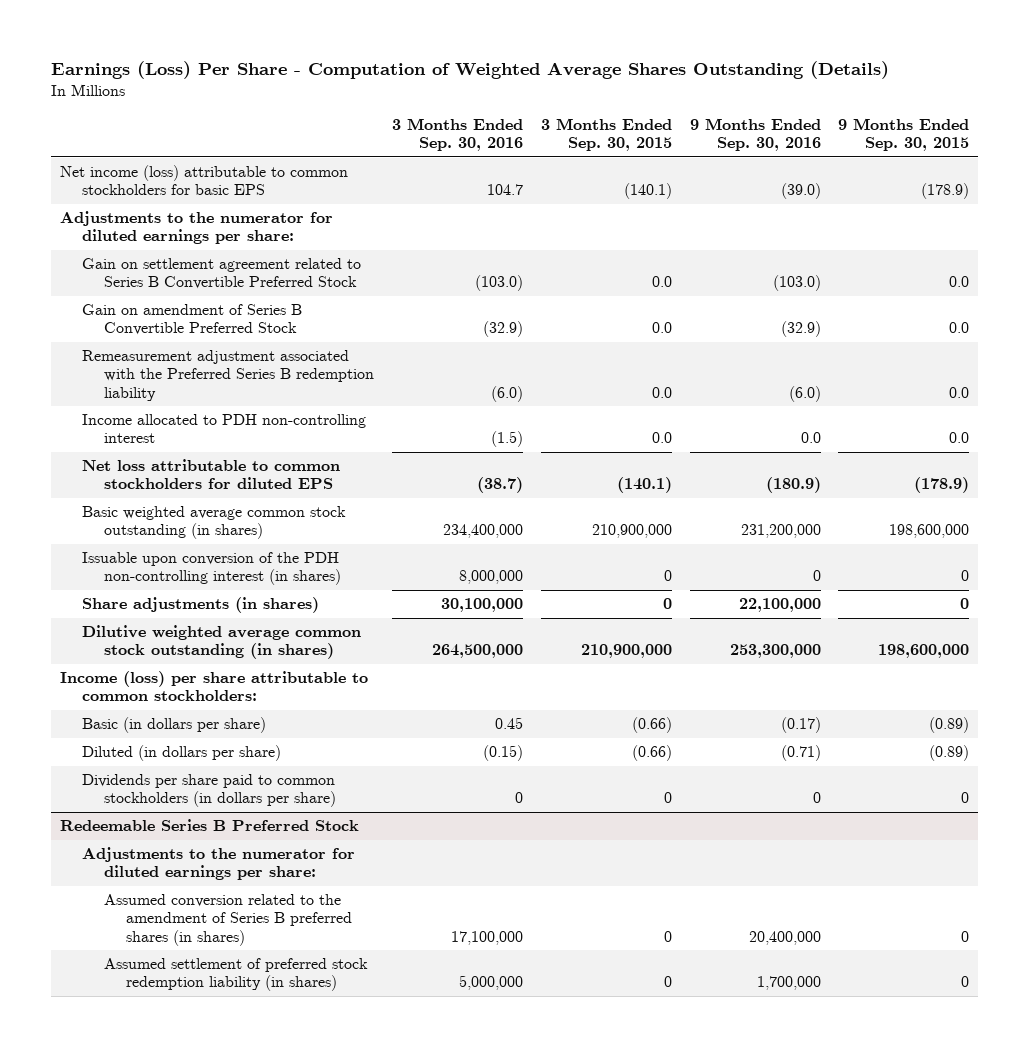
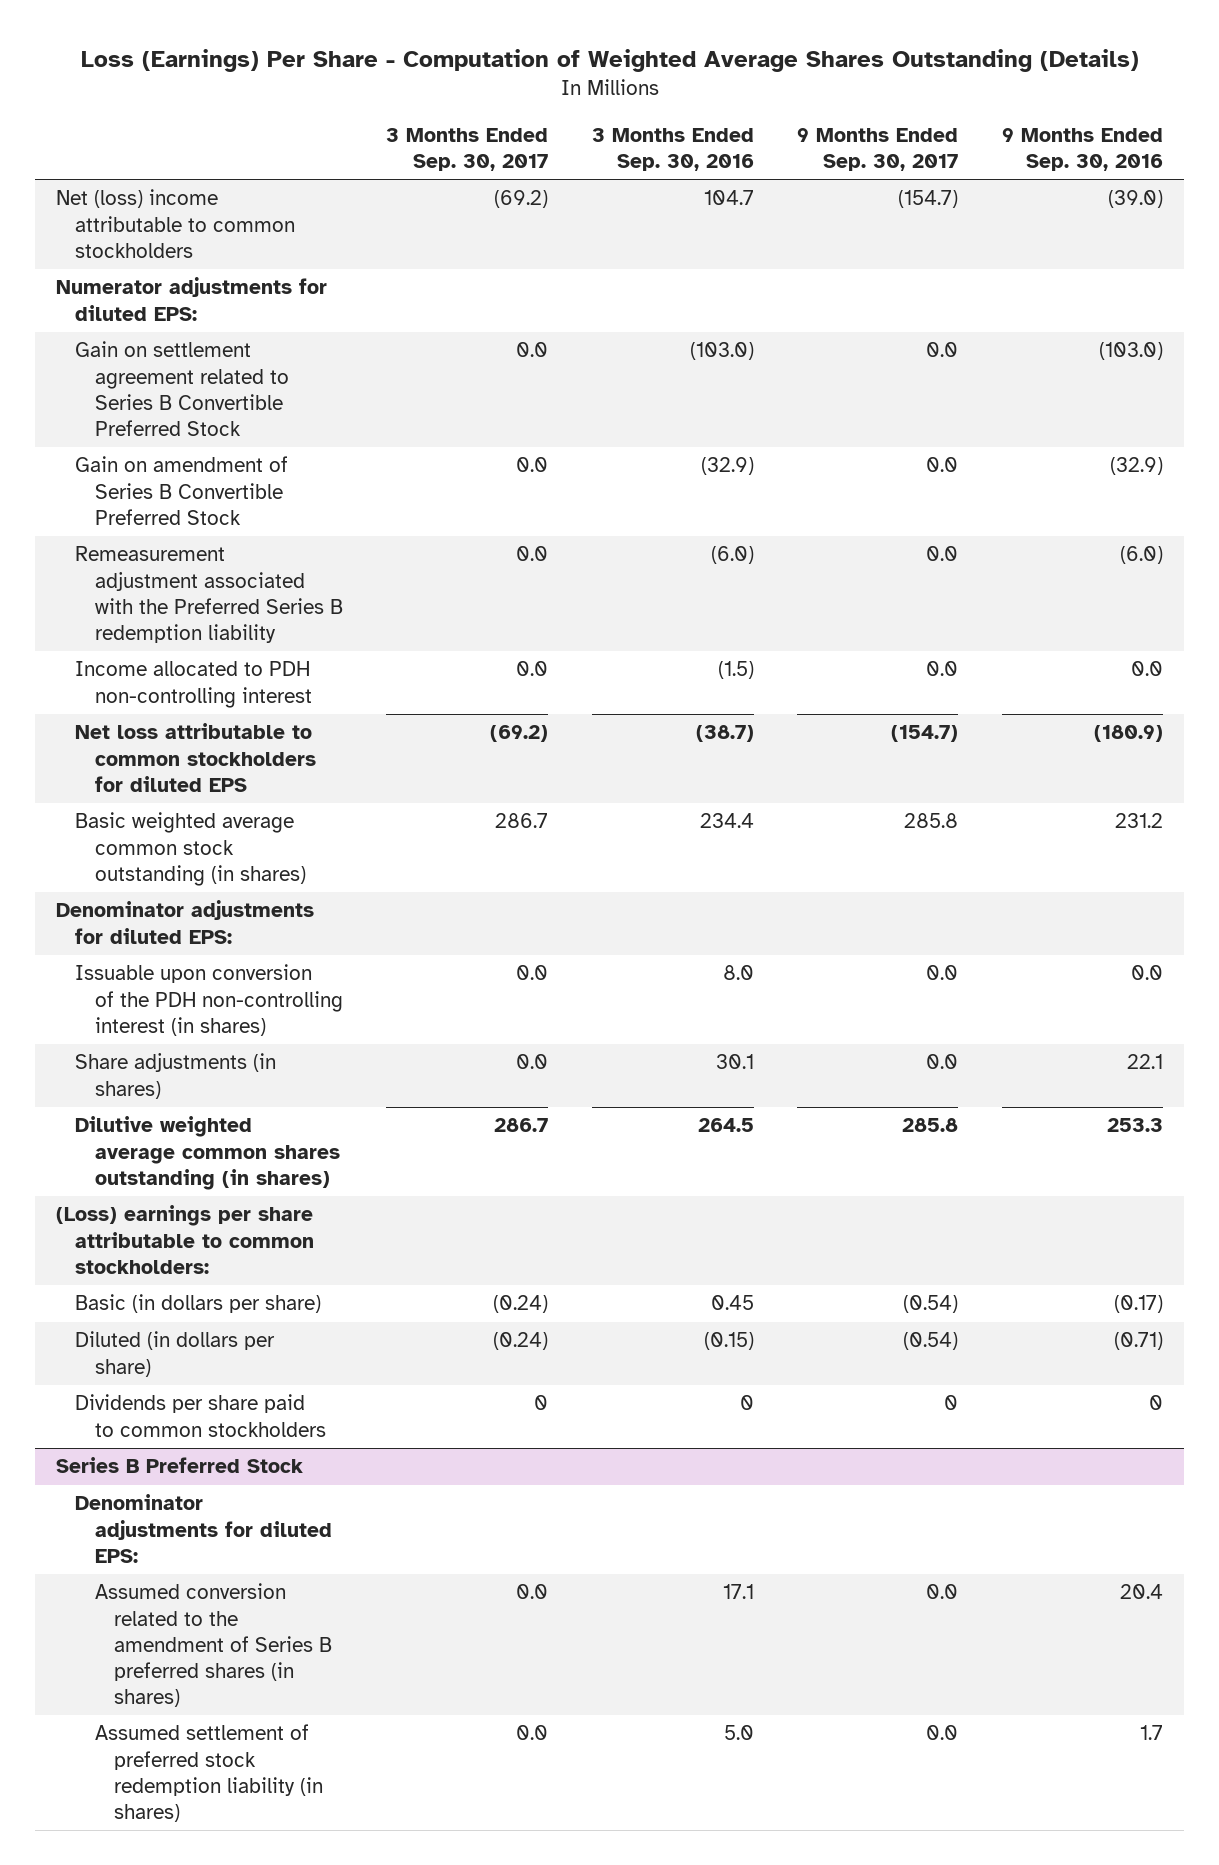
- Earnings (Loss) Per Share - Computation of Weighted Average Shares Outstanding (Details)
+ Loss (Earnings) Per Share - Computation of Weighted Average Shares Outstanding (Details)
- | 3 Months Ended Sep. 30, 2016 | 3 Months Ended Sep. 30, 2015 | 9 Months Ended Sep. 30, 2016 | 9 Months Ended Sep. 30, 2015
+ | 3 Months Ended Sep. 30, 2017 | 3 Months Ended Sep. 30, 2016 | 9 Months Ended Sep. 30, 2017 | 9 Months Ended Sep. 30, 2016
- Net income (loss) attributable to common stockholders for basic EPS | 104.7 | (140.1) | (39.0) | (178.9)
- Adjustments to the numerator for diluted earnings per share:
+ Net (loss) income attributable to common stockholders | (69.2) | 104.7 | (154.7) | (39.0)
+ Numerator adjustments for diluted EPS:
- Basic weighted average common stock outstanding (in shares) | 234,400,000 | 210,900,000 | 231,200,000 | 198,600,000
- Issuable upon conversion of the PDH non-controlling interest (in shares) | 8,000,000 | 0 | 0 | 0
- Share adjustments (in shares) | 30,100,000 | 0 | 22,100,000 | 0
- Dilutive weighted average common stock outstanding (in shares) | 264,500,000 | 210,900,000 | 253,300,000 | 198,600,000
- Income (loss) per share attributable to common stockholders:
+ Basic weighted average common stock outstanding (in shares) | 286.7 | 234.4 | 285.8 | 231.2
+ Denominator adjustments for diluted EPS:
+ Issuable upon conversion of the PDH non-controlling interest (in shares) | 0.0 | 8.0 | 0.0 | 0.0
+ Share adjustments (in shares) | 0.0 | 30.1 | 0.0 | 22.1
+ Dilutive weighted average common shares outstanding (in shares) | 286.7 | 264.5 | 285.8 | 253.3
+ (Loss) earnings per share attributable to common stockholders:
- Dividends per share paid to common stockholders (in dollars per share) | 0 | 0 | 0 | 0
- Redeemable Series B Preferred Stock
- Adjustments to the numerator for diluted earnings per share:
- Assumed conversion related to the amendment of Series B preferred shares (in shares) | 17,100,000 | 0 | 20,400,000 | 0
- Assumed settlement of preferred stock redemption liability (in shares) | 5,000,000 | 0 | 1,700,000 | 0
+ Dividends per share paid to common stockholders | 0 | 0 | 0 | 0
+ Series B Preferred Stock
+ Denominator adjustments for diluted EPS:
+ Assumed conversion related to the amendment of Series B preferred shares (in shares) | 0.0 | 17.1 | 0.0 | 20.4
+ Assumed settlement of preferred stock redemption liability (in shares) | 0.0 | 5.0 | 0.0 | 1.7

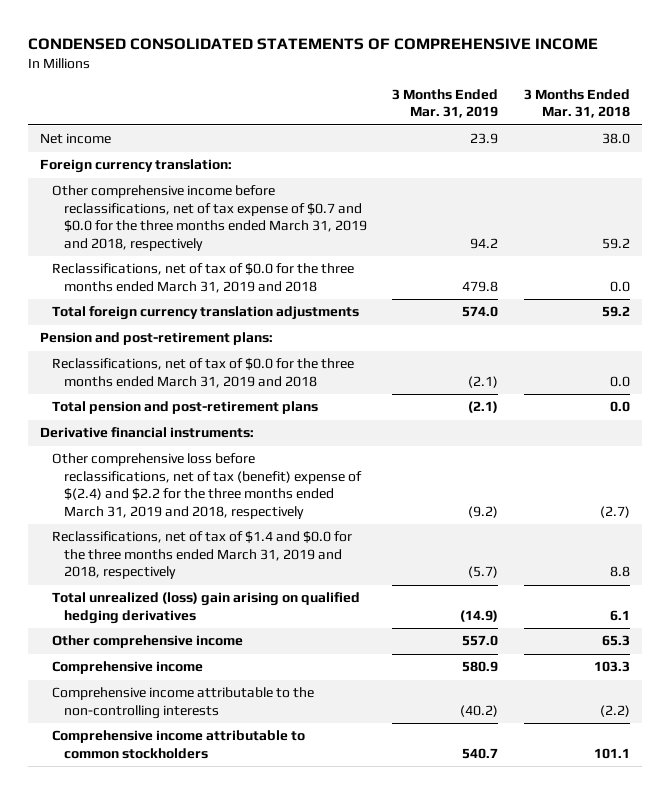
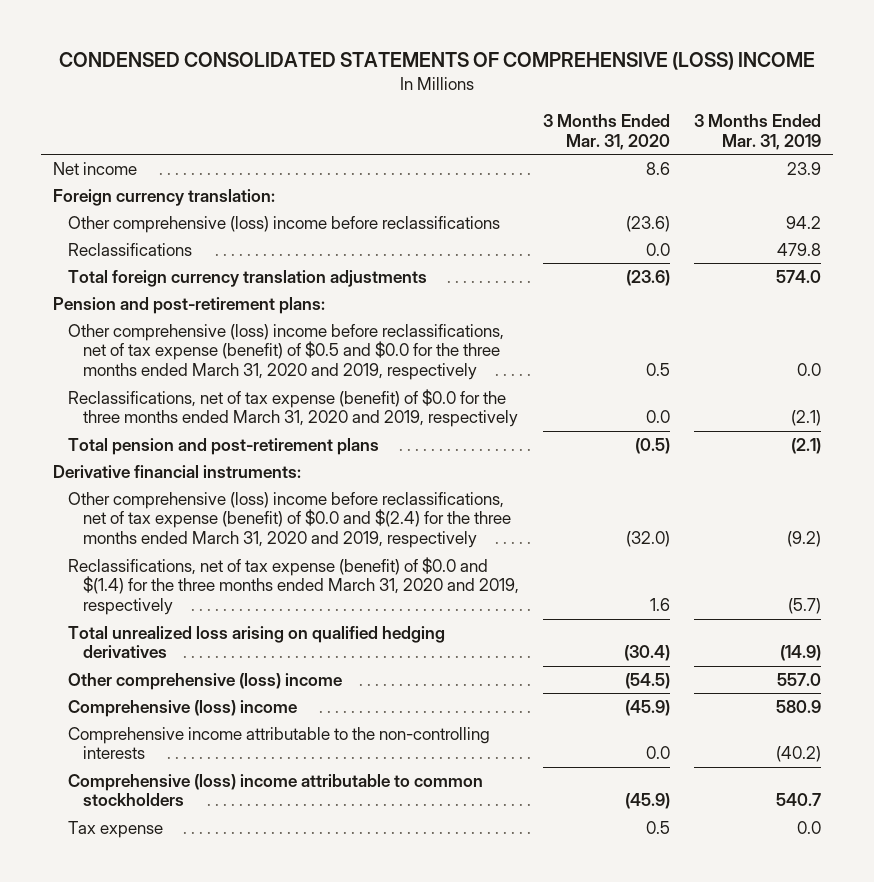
- CONDENSED CONSOLIDATED STATEMENTS OF COMPREHENSIVE INCOME
+ CONDENSED CONSOLIDATED STATEMENTS OF COMPREHENSIVE (LOSS) INCOME
- | 3 Months Ended Mar. 31, 2019 | 3 Months Ended Mar. 31, 2018
+ | 3 Months Ended Mar. 31, 2020 | 3 Months Ended Mar. 31, 2019
- Other comprehensive income before reclassifications, net of tax expense of $0.7 and $0.0 for the three months ended March 31, 2019 and 2018, respectively | 94.2 | 59.2
- Reclassifications, net of tax of $0.0 for the three months ended March 31, 2019 and 2018 | 479.8 | 0.0
+ Other comprehensive (loss) income before reclassifications | (23.6) | 94.2
+ Reclassifications | 0.0 | 479.8
- Reclassifications, net of tax of $0.0 for the three months ended March 31, 2019 and 2018 | (2.1) | 0.0
+ Other comprehensive (loss) income before reclassifications, net of tax expense (benefit) of $0.5 and $0.0 for the three months ended March 31, 2020 and 2019, respectively | 0.5 | 0.0
+ Reclassifications, net of tax expense (benefit) of $0.0 for the three months ended March 31, 2020 and 2019, respectively | 0.0 | (2.1)
- Other comprehensive loss before reclassifications, net of tax (benefit) expense of $(2.4) and $2.2 for the three months ended March 31, 2019 and 2018, respectively | (9.2) | (2.7)
- Reclassifications, net of tax of $1.4 and $0.0 for the three months ended March 31, 2019 and 2018, respectively | (5.7) | 8.8
- Total unrealized (loss) gain arising on qualified hedging derivatives | (14.9) | 6.1
- Other comprehensive income | 557.0 | 65.3
- Comprehensive income | 580.9 | 103.3
+ Other comprehensive (loss) income before reclassifications, net of tax expense (benefit) of $0.0 and $(2.4) for the three months ended March 31, 2020 and 2019, respectively | (32.0) | (9.2)
+ Reclassifications, net of tax expense (benefit) of $0.0 and $(1.4) for the three months ended March 31, 2020 and 2019, respectively | 1.6 | (5.7)
+ Total unrealized loss arising on qualified hedging derivatives | (30.4) | (14.9)
+ Other comprehensive (loss) income | (54.5) | 557.0
+ Comprehensive (loss) income | (45.9) | 580.9
- Comprehensive income attributable to common stockholders | 540.7 | 101.1
+ Comprehensive (loss) income attributable to common stockholders | (45.9) | 540.7
+ Tax expense | 0.5 | 0.0

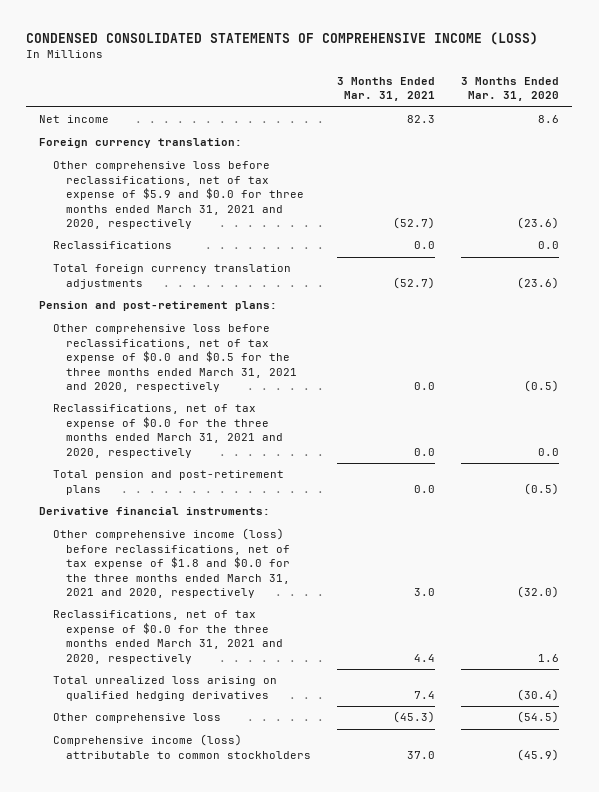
- CONDENSED CONSOLIDATED STATEMENTS OF COMPREHENSIVE (LOSS) INCOME
+ CONDENSED CONSOLIDATED STATEMENTS OF COMPREHENSIVE INCOME (LOSS)
- | 3 Months Ended Mar. 31, 2020 | 3 Months Ended Mar. 31, 2019
+ | 3 Months Ended Mar. 31, 2021 | 3 Months Ended Mar. 31, 2020
- Other comprehensive (loss) income before reclassifications | (23.6) | 94.2
+ Other comprehensive loss before reclassifications, net of tax expense of $5.9 and $0.0 for three months ended March 31, 2021 and 2020, respectively | (52.7) | (23.6)
- Other comprehensive (loss) income before reclassifications, net of tax expense (benefit) of $0.5 and $0.0 for the three months ended March 31, 2020 and 2019, respectively | 0.5 | 0.0
- Reclassifications, net of tax expense (benefit) of $0.0 for the three months ended March 31, 2020 and 2019, respectively | 0.0 | (2.1)
+ Other comprehensive loss before reclassifications, net of tax expense of $0.0 and $0.5 for the three months ended March 31, 2021 and 2020, respectively | 0.0 | (0.5)
+ Reclassifications, net of tax expense of $0.0 for the three months ended March 31, 2021 and 2020, respectively | 0.0 | 0.0
- Other comprehensive (loss) income before reclassifications, net of tax expense (benefit) of $0.0 and $(2.4) for the three months ended March 31, 2020 and 2019, respectively | (32.0) | (9.2)
- Reclassifications, net of tax expense (benefit) of $0.0 and $(1.4) for the three months ended March 31, 2020 and 2019, respectively | 1.6 | (5.7)
+ Other comprehensive income (loss) before reclassifications, net of tax expense of $1.8 and $0.0 for the three months ended March 31, 2021 and 2020, respectively | 3.0 | (32.0)
+ Reclassifications, net of tax expense of $0.0 for the three months ended March 31, 2021 and 2020, respectively | 4.4 | 1.6
- Other comprehensive (loss) income | (54.5) | 557.0
- Comprehensive (loss) income | (45.9) | 580.9
- Comprehensive income attributable to the non-controlling interests | 0.0 | (40.2)
- Comprehensive (loss) income attributable to common stockholders | (45.9) | 540.7
- Tax expense | 0.5 | 0.0
+ Other comprehensive loss | (45.3) | (54.5)
+ Comprehensive income (loss) attributable to common stockholders | 37.0 | (45.9)

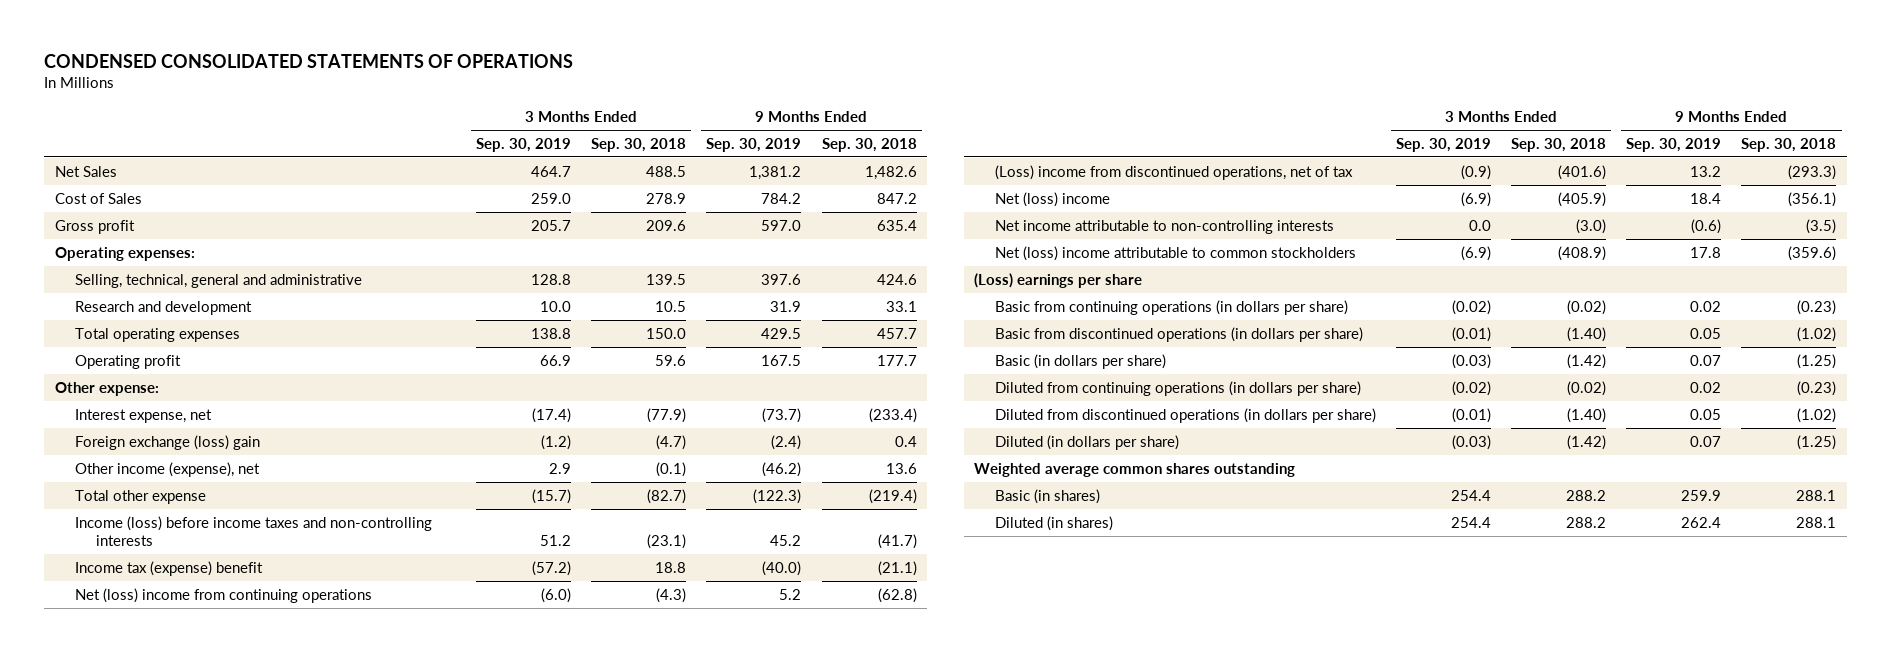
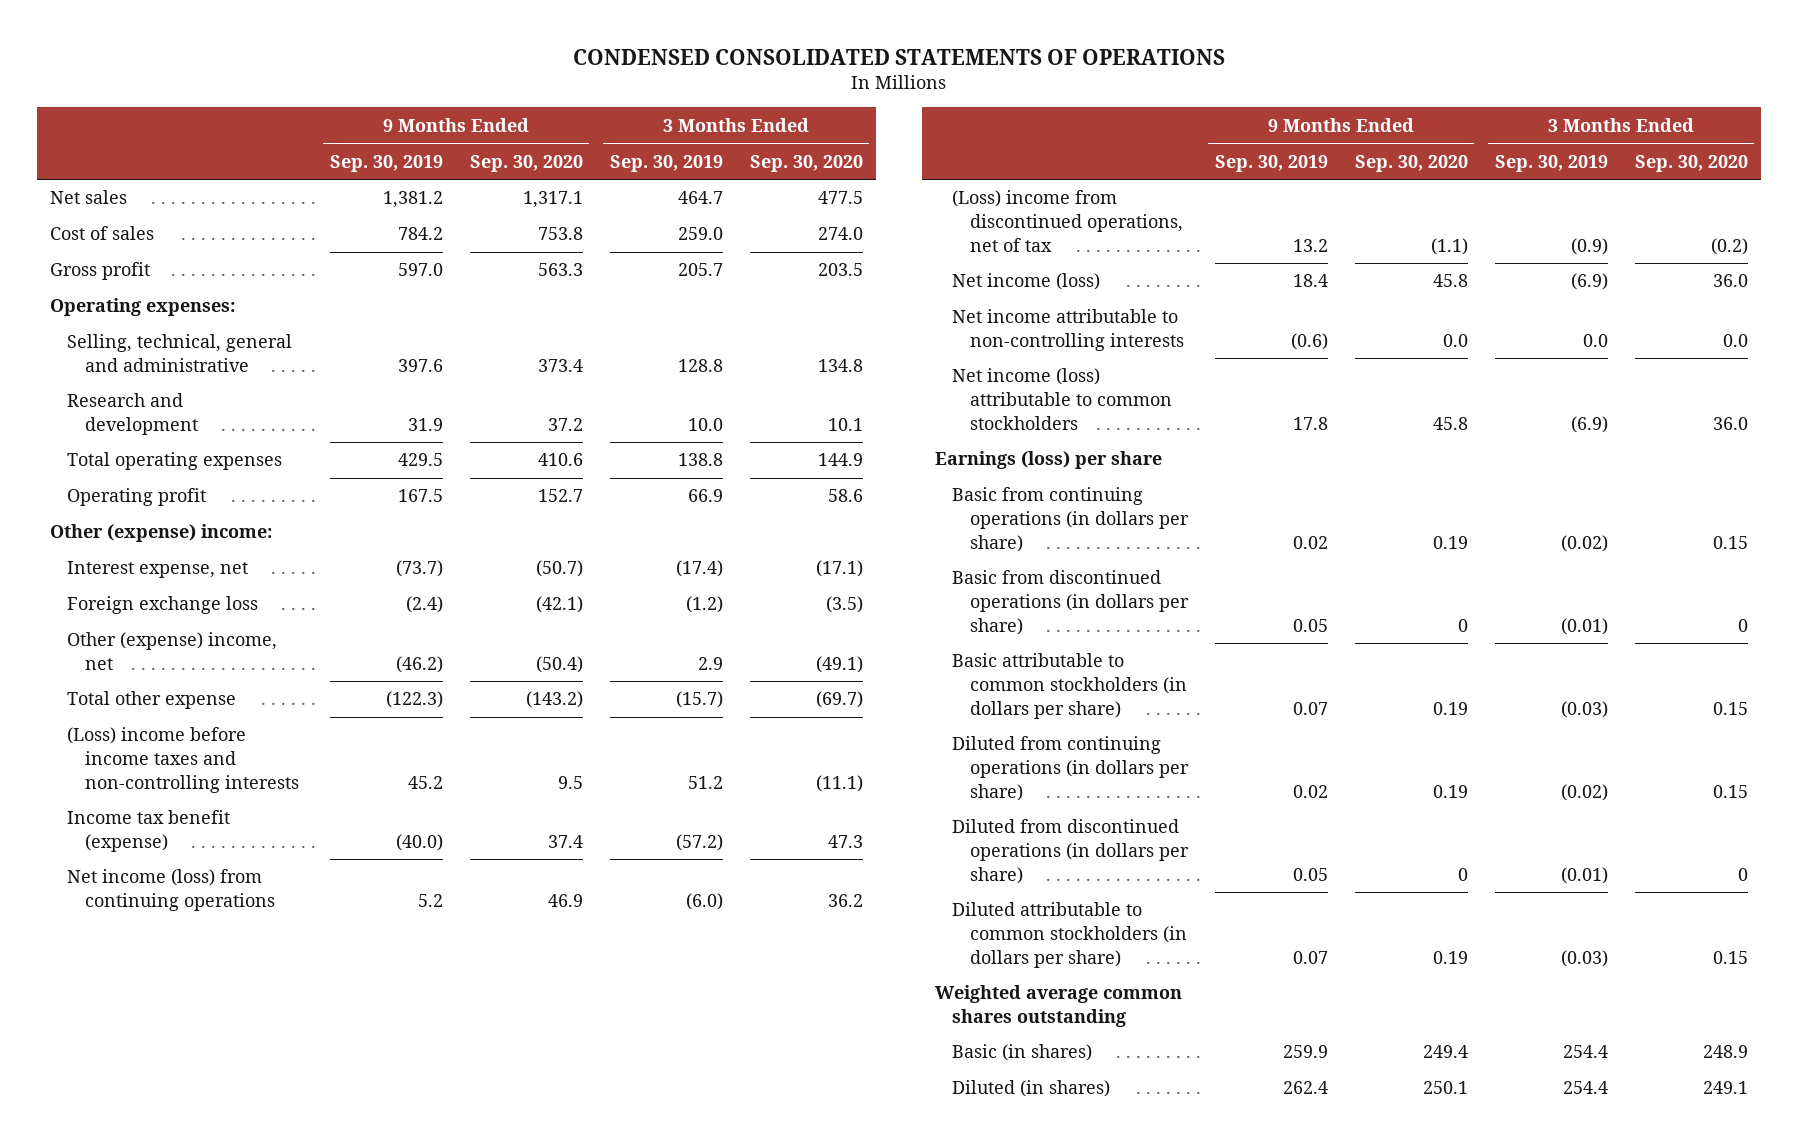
- | 3 Months Ended Sep. 30, 2019 | 3 Months Ended Sep. 30, 2018 | 9 Months Ended Sep. 30, 2019 | 9 Months Ended Sep. 30, 2018
+ | 9 Months Ended Sep. 30, 2019 | 9 Months Ended Sep. 30, 2020 | 3 Months Ended Sep. 30, 2019 | 3 Months Ended Sep. 30, 2020
- Net Sales | 464.7 | 488.5 | 1,381.2 | 1,482.6
- Cost of Sales | 259.0 | 278.9 | 784.2 | 847.2
+ Net sales | 1,381.2 | 1,317.1 | 464.7 | 477.5
+ Cost of sales | 784.2 | 753.8 | 259.0 | 274.0
- Other expense:
+ Other (expense) income:
- Foreign exchange (loss) gain | (1.2) | (4.7) | (2.4) | 0.4
- Other income (expense), net | 2.9 | (0.1) | (46.2) | 13.6
+ Foreign exchange loss | (2.4) | (42.1) | (1.2) | (3.5)
+ Other (expense) income, net | (46.2) | (50.4) | 2.9 | (49.1)
- Income (loss) before income taxes and non-controlling interests | 51.2 | (23.1) | 45.2 | (41.7)
- Income tax (expense) benefit | (57.2) | 18.8 | (40.0) | (21.1)
- Net (loss) income from continuing operations | (6.0) | (4.3) | 5.2 | (62.8)
+ (Loss) income before income taxes and non-controlling interests | 45.2 | 9.5 | 51.2 | (11.1)
+ Income tax benefit (expense) | (40.0) | 37.4 | (57.2) | 47.3
+ Net income (loss) from continuing operations | 5.2 | 46.9 | (6.0) | 36.2
- Net (loss) income | (6.9) | (405.9) | 18.4 | (356.1)
+ Net income (loss) | 18.4 | 45.8 | (6.9) | 36.0
- Net (loss) income attributable to common stockholders | (6.9) | (408.9) | 17.8 | (359.6)
- (Loss) earnings per share
+ Net income (loss) attributable to common stockholders | 17.8 | 45.8 | (6.9) | 36.0
+ Earnings (loss) per share
- Basic (in dollars per share) | (0.03) | (1.42) | 0.07 | (1.25)
+ Basic attributable to common stockholders (in dollars per share) | 0.07 | 0.19 | (0.03) | 0.15
- Diluted (in dollars per share) | (0.03) | (1.42) | 0.07 | (1.25)
+ Diluted attributable to common stockholders (in dollars per share) | 0.07 | 0.19 | (0.03) | 0.15

